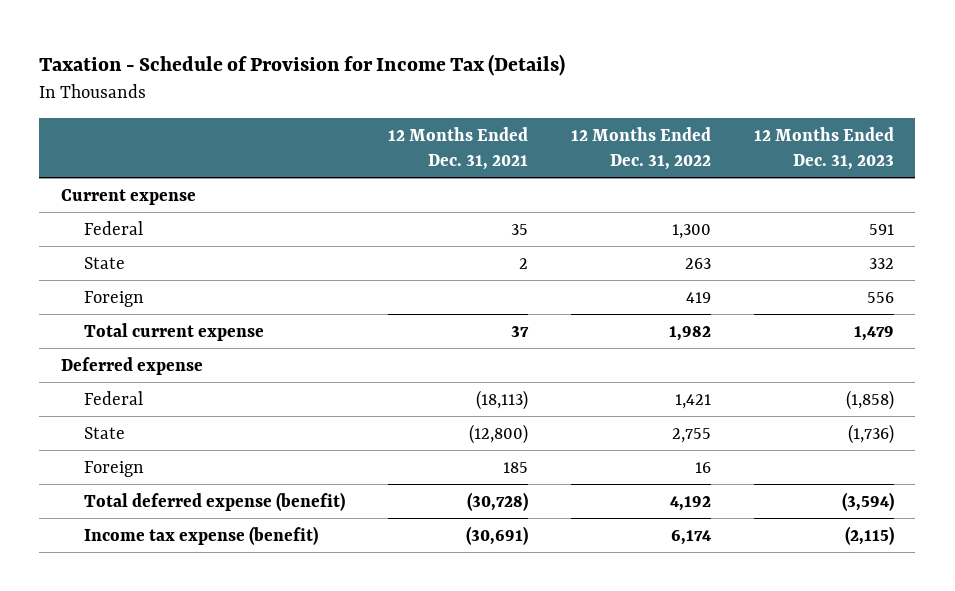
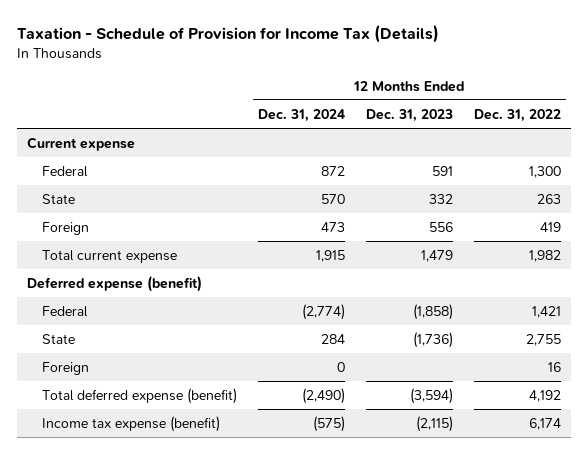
- | 12 Months Ended Dec. 31, 2021 | 12 Months Ended Dec. 31, 2022 | 12 Months Ended Dec. 31, 2023
+ | 12 Months Ended Dec. 31, 2024 | 12 Months Ended Dec. 31, 2023 | 12 Months Ended Dec. 31, 2022
- Deferred expense
+ Deferred expense (benefit)

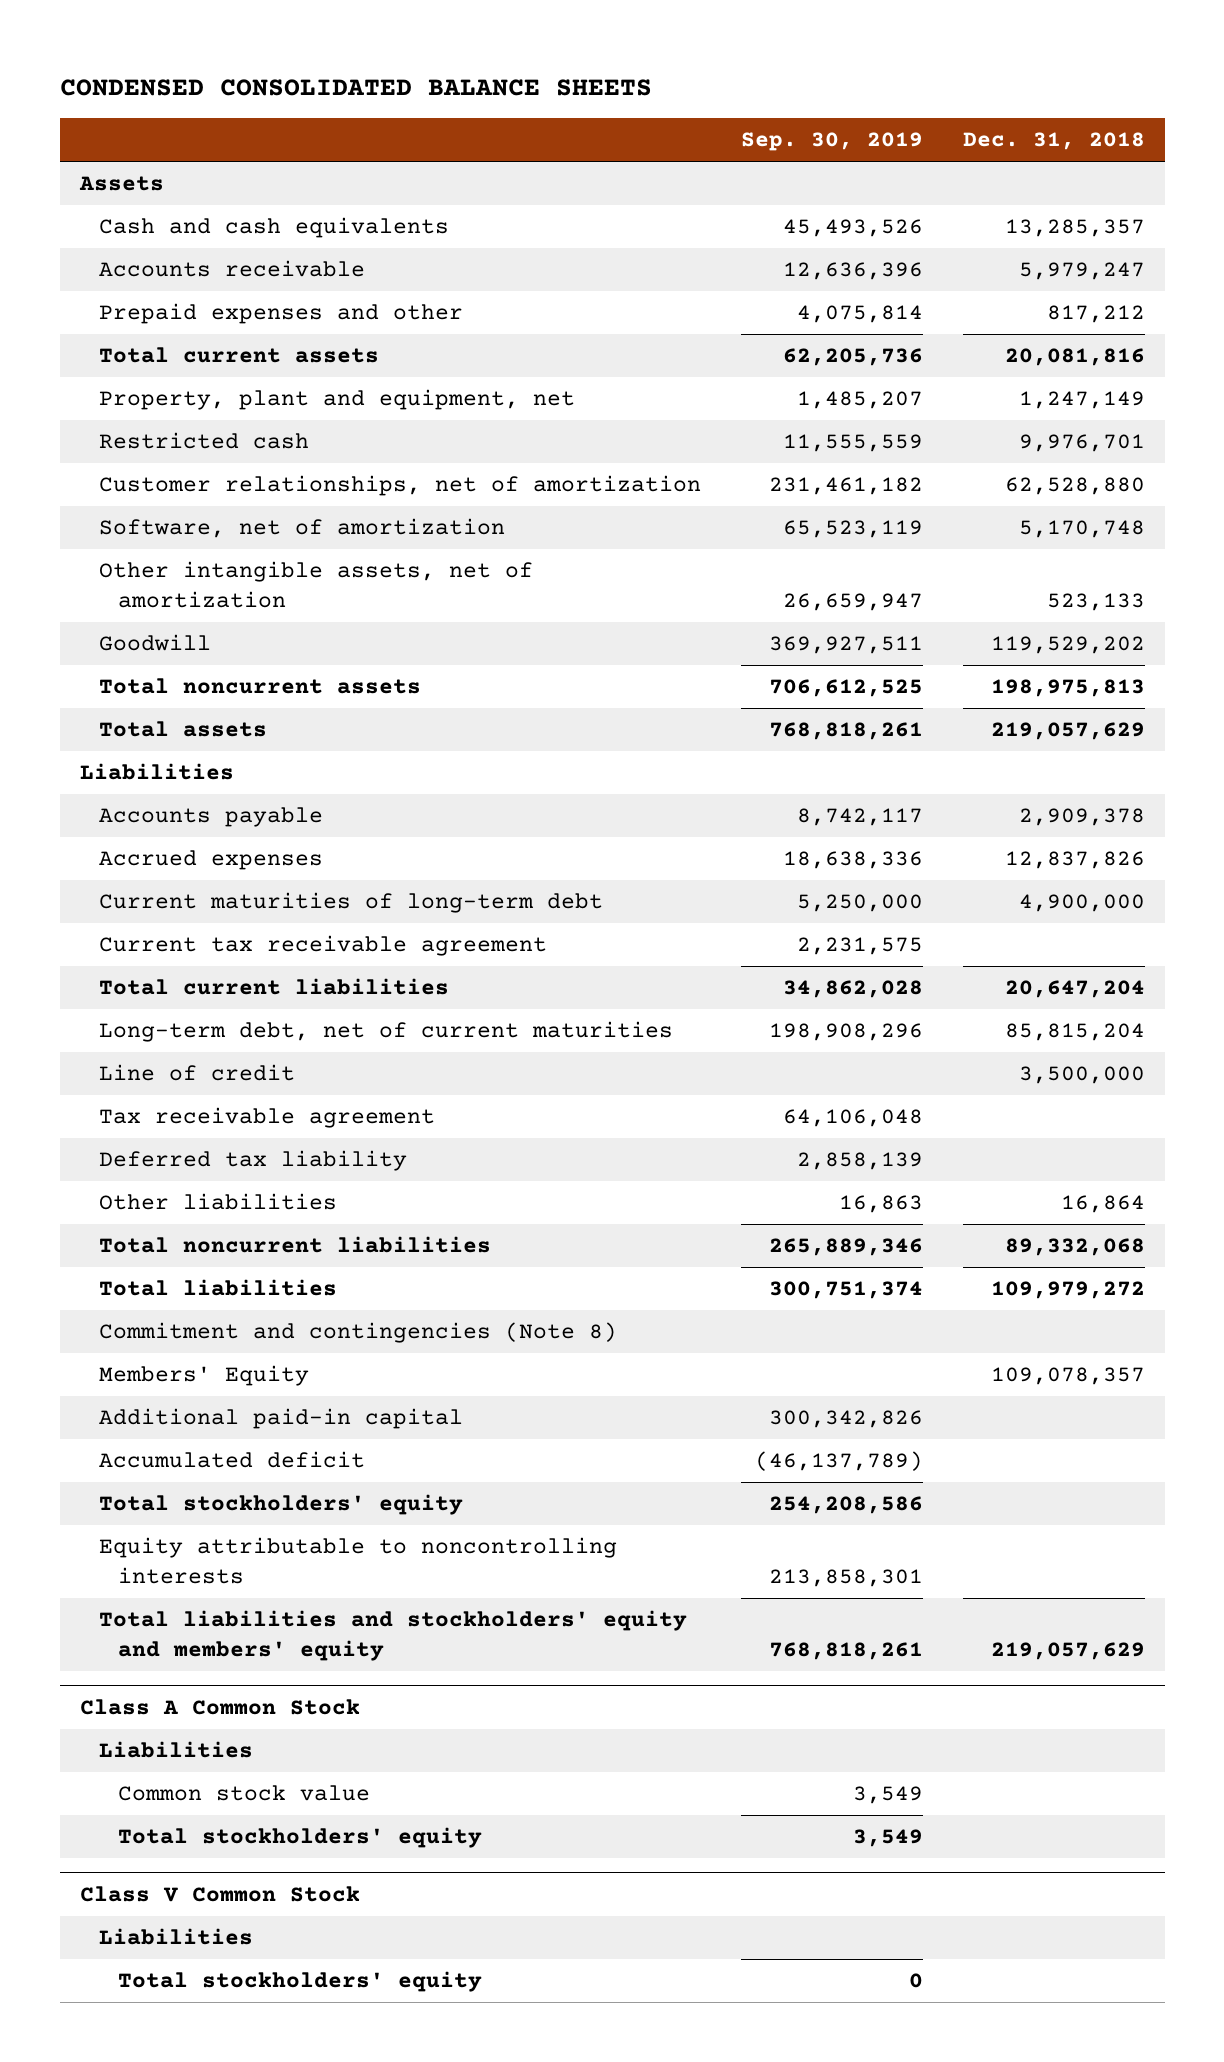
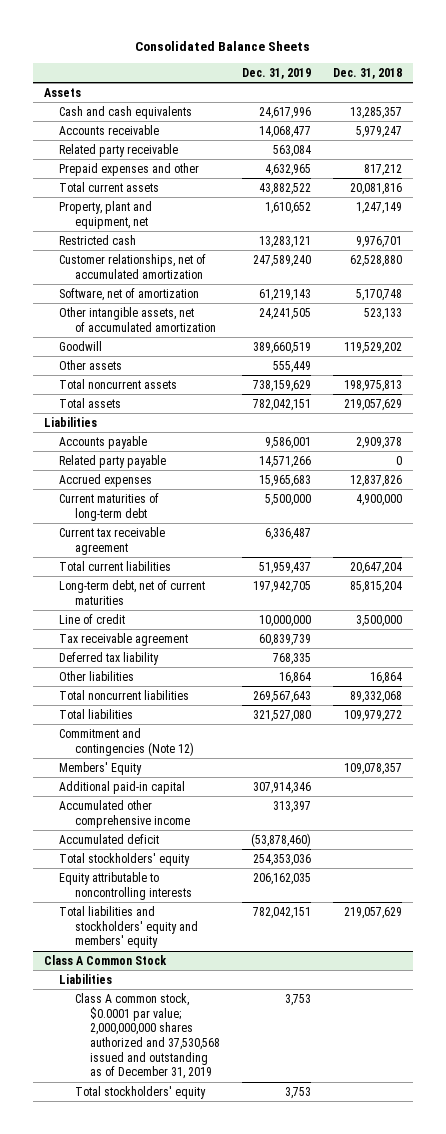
- CONDENSED CONSOLIDATED BALANCE SHEETS
+ Consolidated Balance Sheets
- | Sep. 30, 2019 | Dec. 31, 2018
+ | Dec. 31, 2019 | Dec. 31, 2018
+ Related party receivable | 563,084 |
- Customer relationships, net of amortization | 231,461,182 | 62,528,880
+ Customer relationships, net of accumulated amortization | 247,589,240 | 62,528,880
- Other intangible assets, net of amortization | 26,659,947 | 523,133
+ Other intangible assets, net of accumulated amortization | 24,241,505 | 523,133
+ Other assets | 555,449 |
+ Related party payable | 14,571,266 | 0
- Commitment and contingencies (Note 8)
+ Commitment and contingencies (Note 12)
+ Accumulated other comprehensive income | 313,397 |
@ Class A Common Stock
- Common stock value | 3,549 |
- Total stockholders' equity | 3,549 |
- Class V Common Stock
- Liabilities
@ Class A Common Stock
+ Class A common stock, $0.0001 par value; 2,000,000,000 shares authorized and 37,530,568 issued and outstanding as of December 31, 2019 | 3,753 |

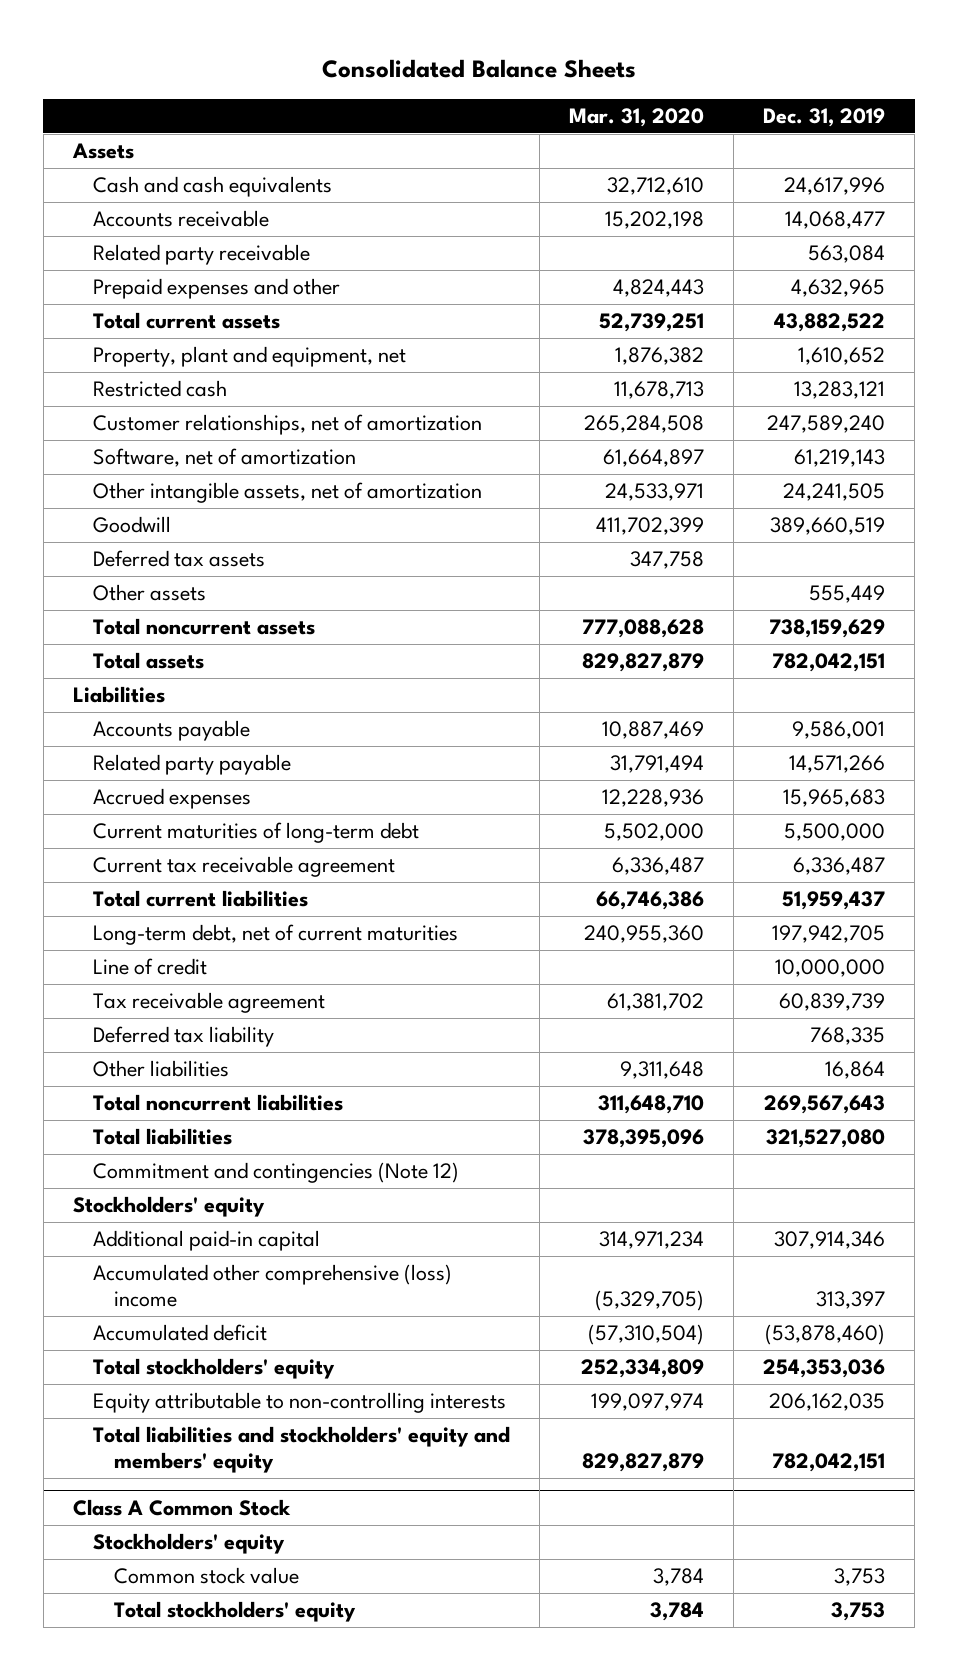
- | Dec. 31, 2019 | Dec. 31, 2018
+ | Mar. 31, 2020 | Dec. 31, 2019
- Customer relationships, net of accumulated amortization | 247,589,240 | 62,528,880
+ Customer relationships, net of amortization | 265,284,508 | 247,589,240
- Other intangible assets, net of accumulated amortization | 24,241,505 | 523,133
+ Other intangible assets, net of amortization | 24,533,971 | 24,241,505
+ Deferred tax assets | 347,758 |
- Members' Equity | | 109,078,357
+ Stockholders' equity
- Accumulated other comprehensive income | 313,397 |
+ Accumulated other comprehensive (loss) income | (5,329,705) | 313,397
- Equity attributable to noncontrolling interests | 206,162,035 |
+ Equity attributable to non-controlling interests | 199,097,974 | 206,162,035
@ Class A Common Stock
- Liabilities
- Class A common stock, $0.0001 par value; 2,000,000,000 shares authorized and 37,530,568 issued and outstanding as of December 31, 2019 | 3,753 |
+ Stockholders' equity
+ Common stock value | 3,784 | 3,753

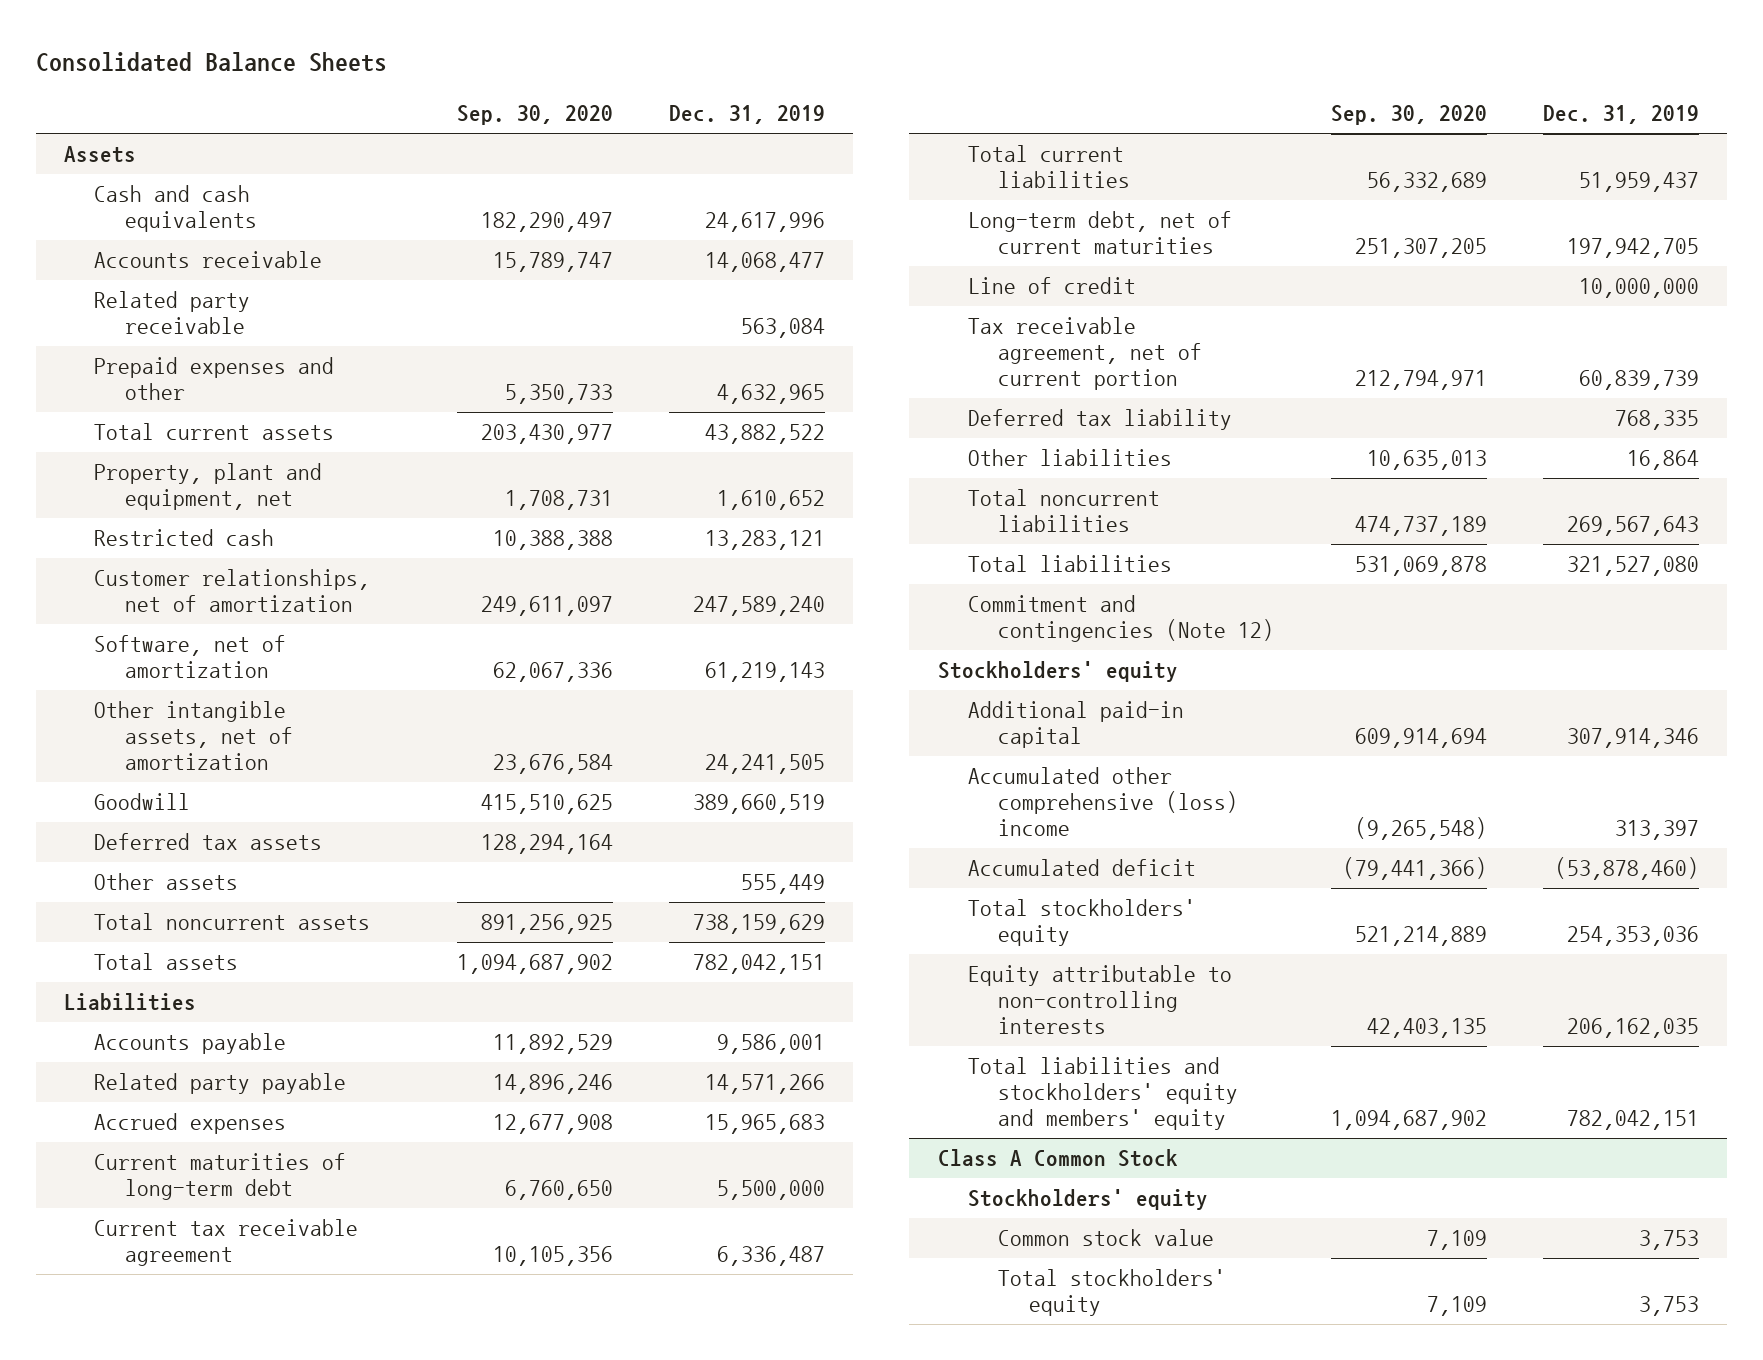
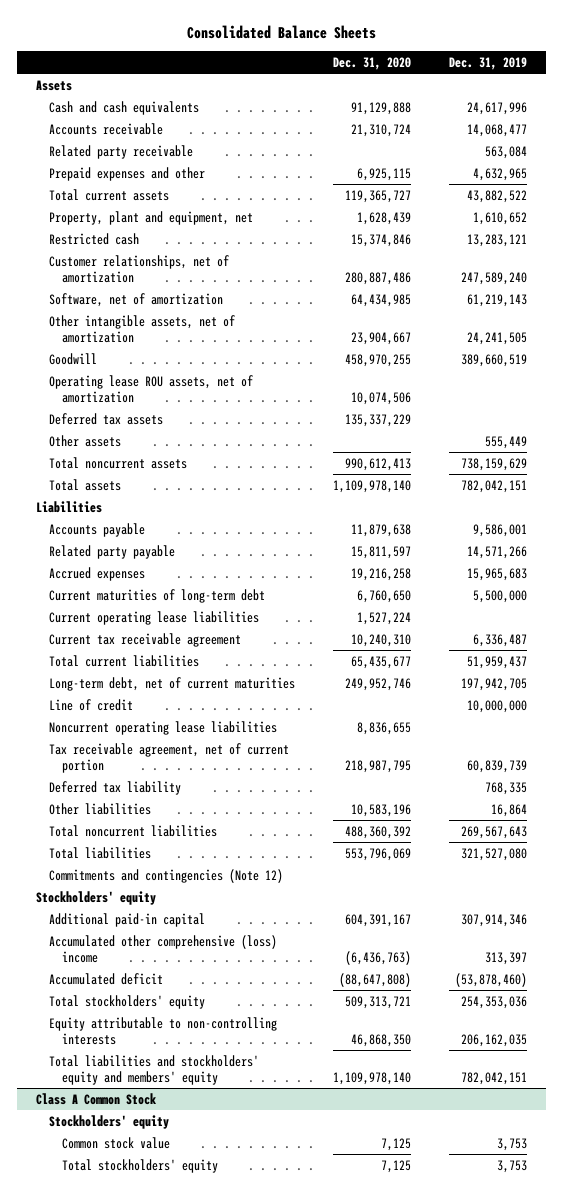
- | Sep. 30, 2020 | Dec. 31, 2019
+ | Dec. 31, 2020 | Dec. 31, 2019
+ Operating lease ROU assets, net of amortization | 10,074,506 |
+ Current operating lease liabilities | 1,527,224 |
+ Noncurrent operating lease liabilities | 8,836,655 |
- Commitment and contingencies (Note 12)
+ Commitments and contingencies (Note 12)

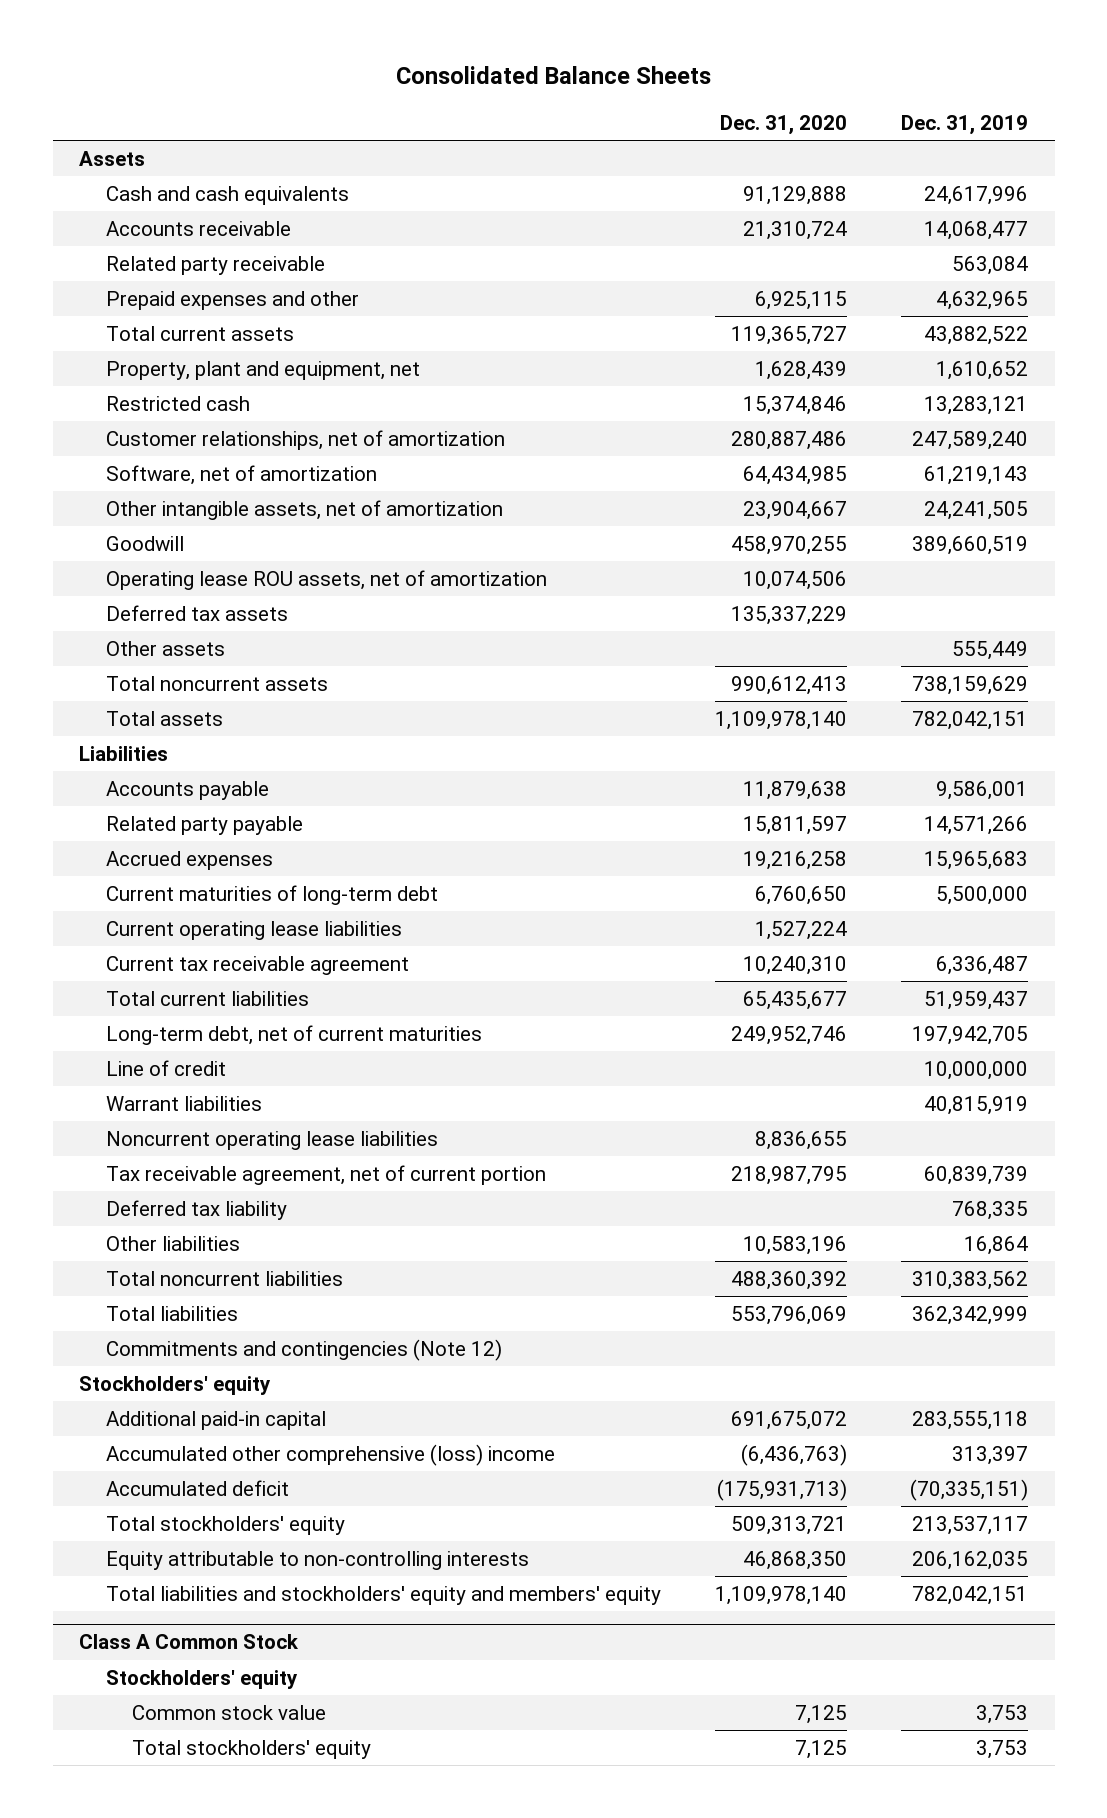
+ Warrant liabilities | | 40,815,919
- Total noncurrent liabilities | 488,360,392 | 269,567,643
- Total liabilities | 553,796,069 | 321,527,080
+ Total noncurrent liabilities | 488,360,392 | 310,383,562
+ Total liabilities | 553,796,069 | 362,342,999
- Additional paid-in capital | 604,391,167 | 307,914,346
+ Additional paid-in capital | 691,675,072 | 283,555,118
- Accumulated deficit | (88,647,808) | (53,878,460)
- Total stockholders' equity | 509,313,721 | 254,353,036
+ Accumulated deficit | (175,931,713) | (70,335,151)
+ Total stockholders' equity | 509,313,721 | 213,537,117

